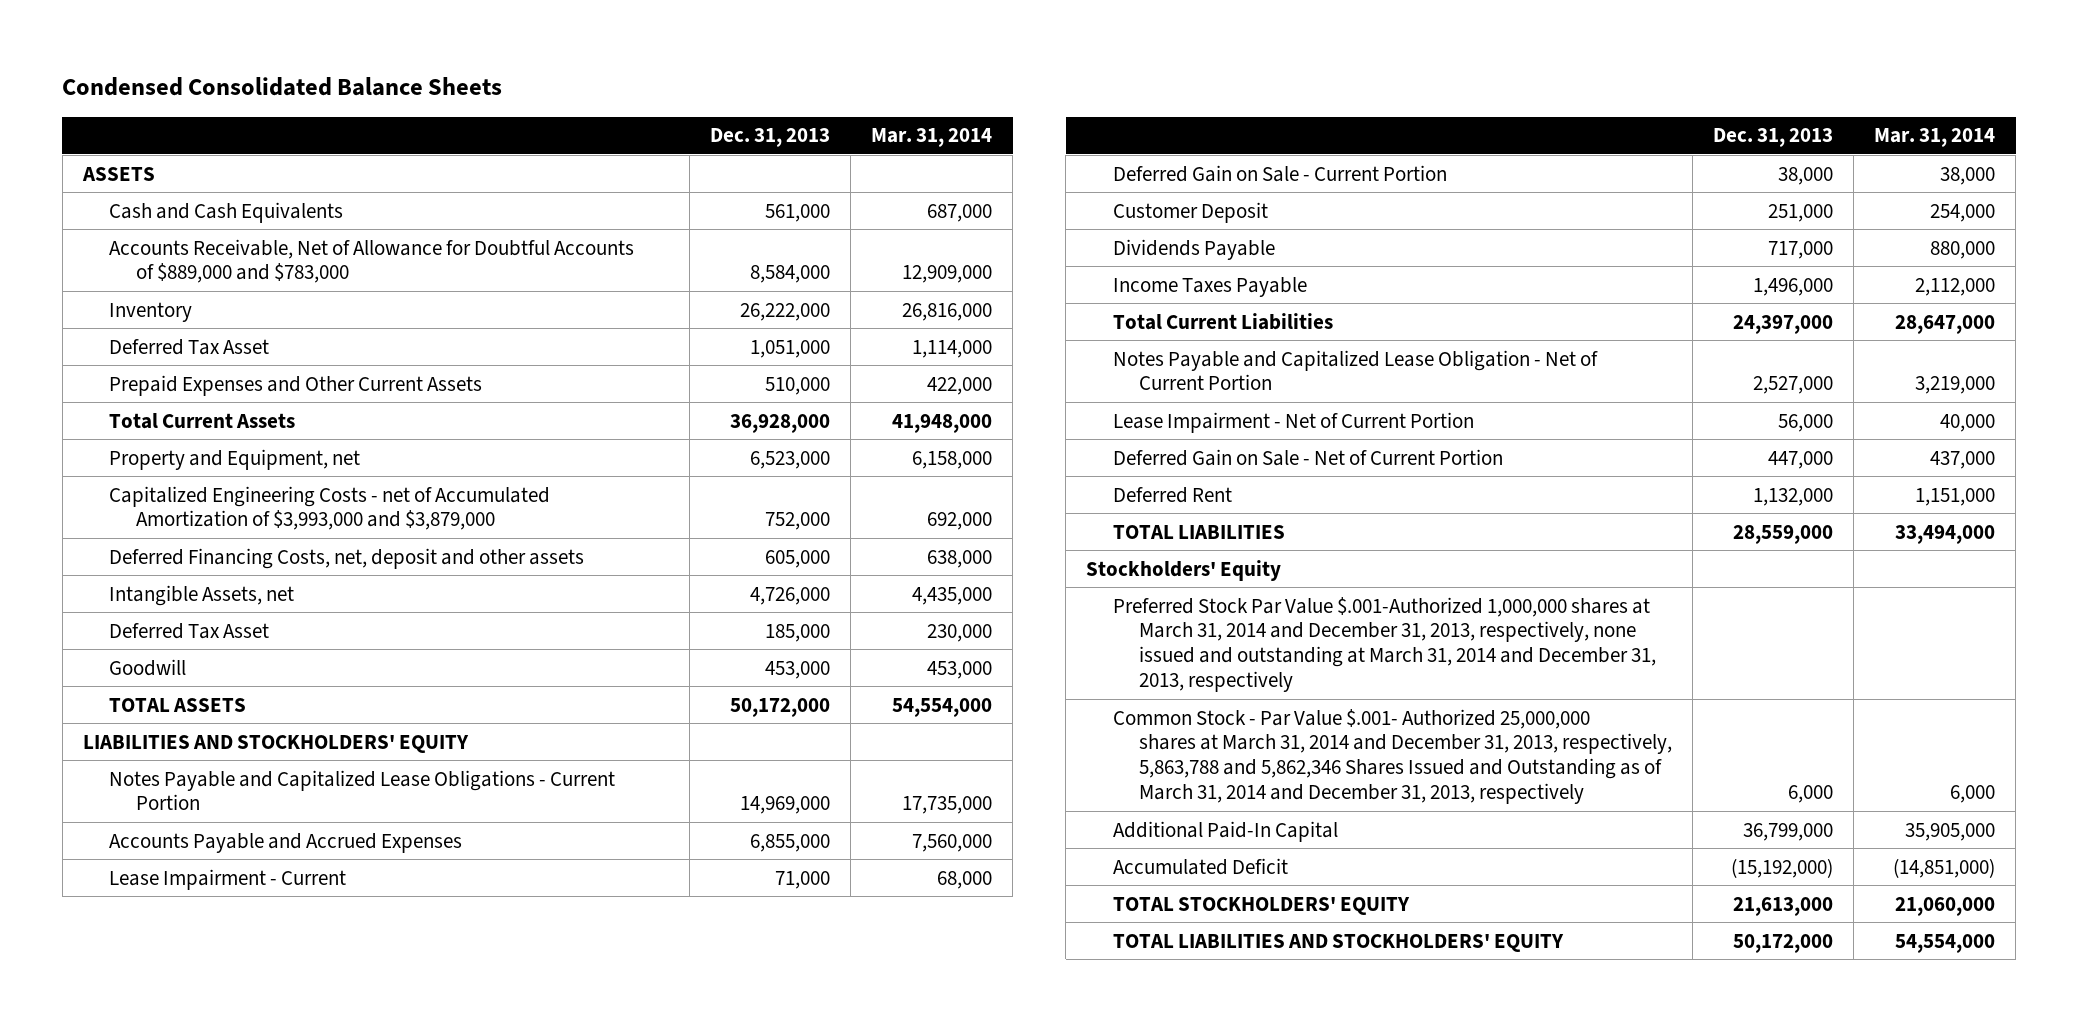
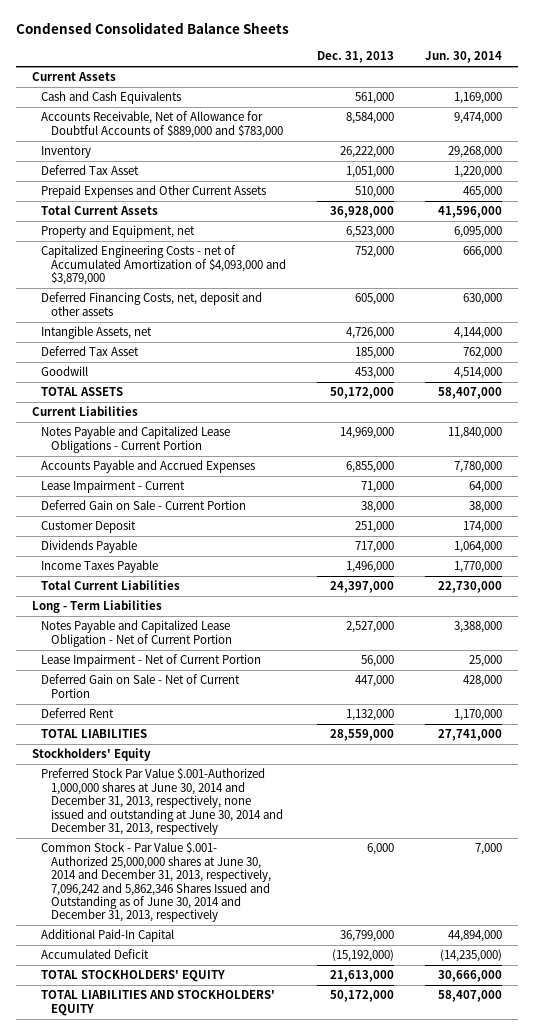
- | Dec. 31, 2013 | Mar. 31, 2014
+ | Dec. 31, 2013 | Jun. 30, 2014
- ASSETS
+ Current Assets
- Capitalized Engineering Costs - net of Accumulated Amortization of $3,993,000 and $3,879,000 | 752,000 | 692,000
+ Capitalized Engineering Costs - net of Accumulated Amortization of $4,093,000 and $3,879,000 | 752,000 | 666,000
- LIABILITIES AND STOCKHOLDERS' EQUITY
+ Current Liabilities
+ Long - Term Liabilities
- Preferred Stock Par Value $.001-Authorized 1,000,000 shares at March 31, 2014 and December 31, 2013, respectively, none issued and outstanding at March 31, 2014 and December 31, 2013, respectively
- Common Stock - Par Value $.001- Authorized 25,000,000 shares at March 31, 2014 and December 31, 2013, respectively, 5,863,788 and 5,862,346 Shares Issued and Outstanding as of March 31, 2014 and December 31, 2013, respectively | 6,000 | 6,000
+ Preferred Stock Par Value $.001-Authorized 1,000,000 shares at June 30, 2014 and December 31, 2013, respectively, none issued and outstanding at June 30, 2014 and December 31, 2013, respectively
+ Common Stock - Par Value $.001- Authorized 25,000,000 shares at June 30, 2014 and December 31, 2013, respectively, 7,096,242 and 5,862,346 Shares Issued and Outstanding as of June 30, 2014 and December 31, 2013, respectively | 6,000 | 7,000

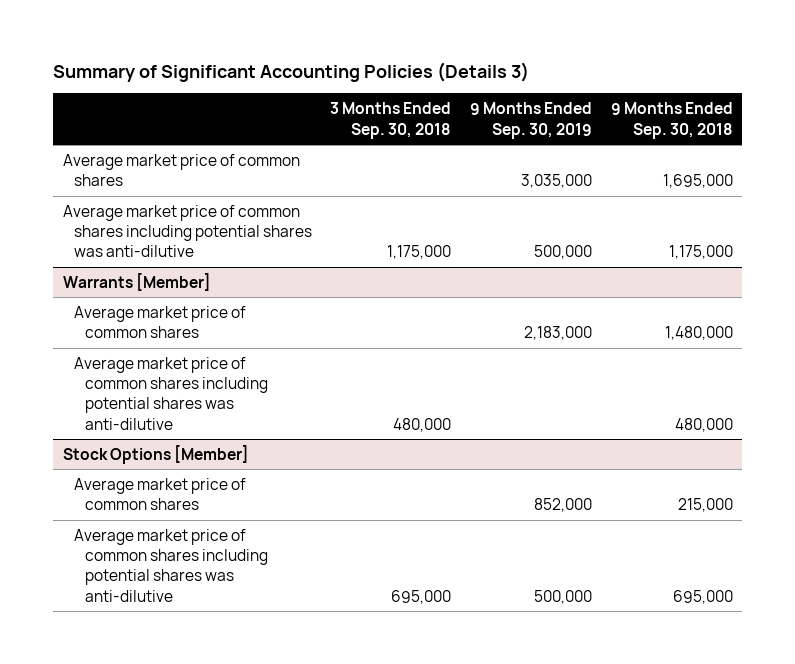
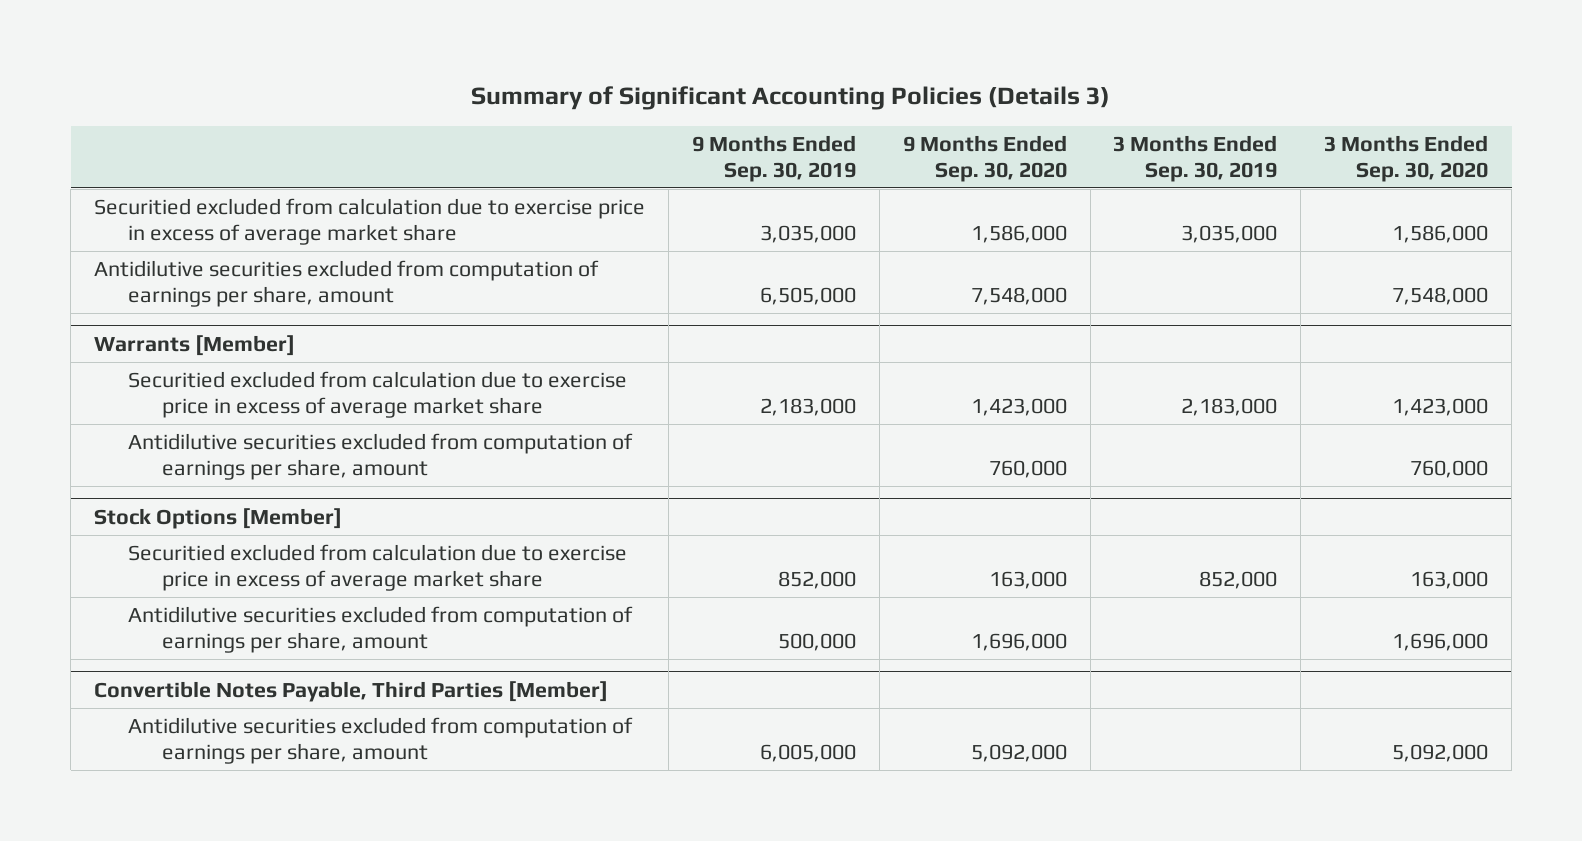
- | 3 Months Ended Sep. 30, 2018 | 9 Months Ended Sep. 30, 2019 | 9 Months Ended Sep. 30, 2018
+ | 9 Months Ended Sep. 30, 2019 | 9 Months Ended Sep. 30, 2020 | 3 Months Ended Sep. 30, 2019 | 3 Months Ended Sep. 30, 2020
- Average market price of common shares | | 3,035,000 | 1,695,000
- Average market price of common shares including potential shares was anti-dilutive | 1,175,000 | 500,000 | 1,175,000
+ Securitied excluded from calculation due to exercise price in excess of average market share | 3,035,000 | 1,586,000 | 3,035,000 | 1,586,000
+ Antidilutive securities excluded from computation of earnings per share, amount | 6,505,000 | 7,548,000 | | 7,548,000
@ Warrants [Member]
- Average market price of common shares | | 2,183,000 | 1,480,000
- Average market price of common shares including potential shares was anti-dilutive | 480,000 | | 480,000
+ Securitied excluded from calculation due to exercise price in excess of average market share | 2,183,000 | 1,423,000 | 2,183,000 | 1,423,000
+ Antidilutive securities excluded from computation of earnings per share, amount | | 760,000 | | 760,000
@ Stock Options [Member]
- Average market price of common shares | | 852,000 | 215,000
- Average market price of common shares including potential shares was anti-dilutive | 695,000 | 500,000 | 695,000
+ Securitied excluded from calculation due to exercise price in excess of average market share | 852,000 | 163,000 | 852,000 | 163,000
+ Antidilutive securities excluded from computation of earnings per share, amount | 500,000 | 1,696,000 | | 1,696,000
+ Convertible Notes Payable, Third Parties [Member]
+ Antidilutive securities excluded from computation of earnings per share, amount | 6,005,000 | 5,092,000 | | 5,092,000

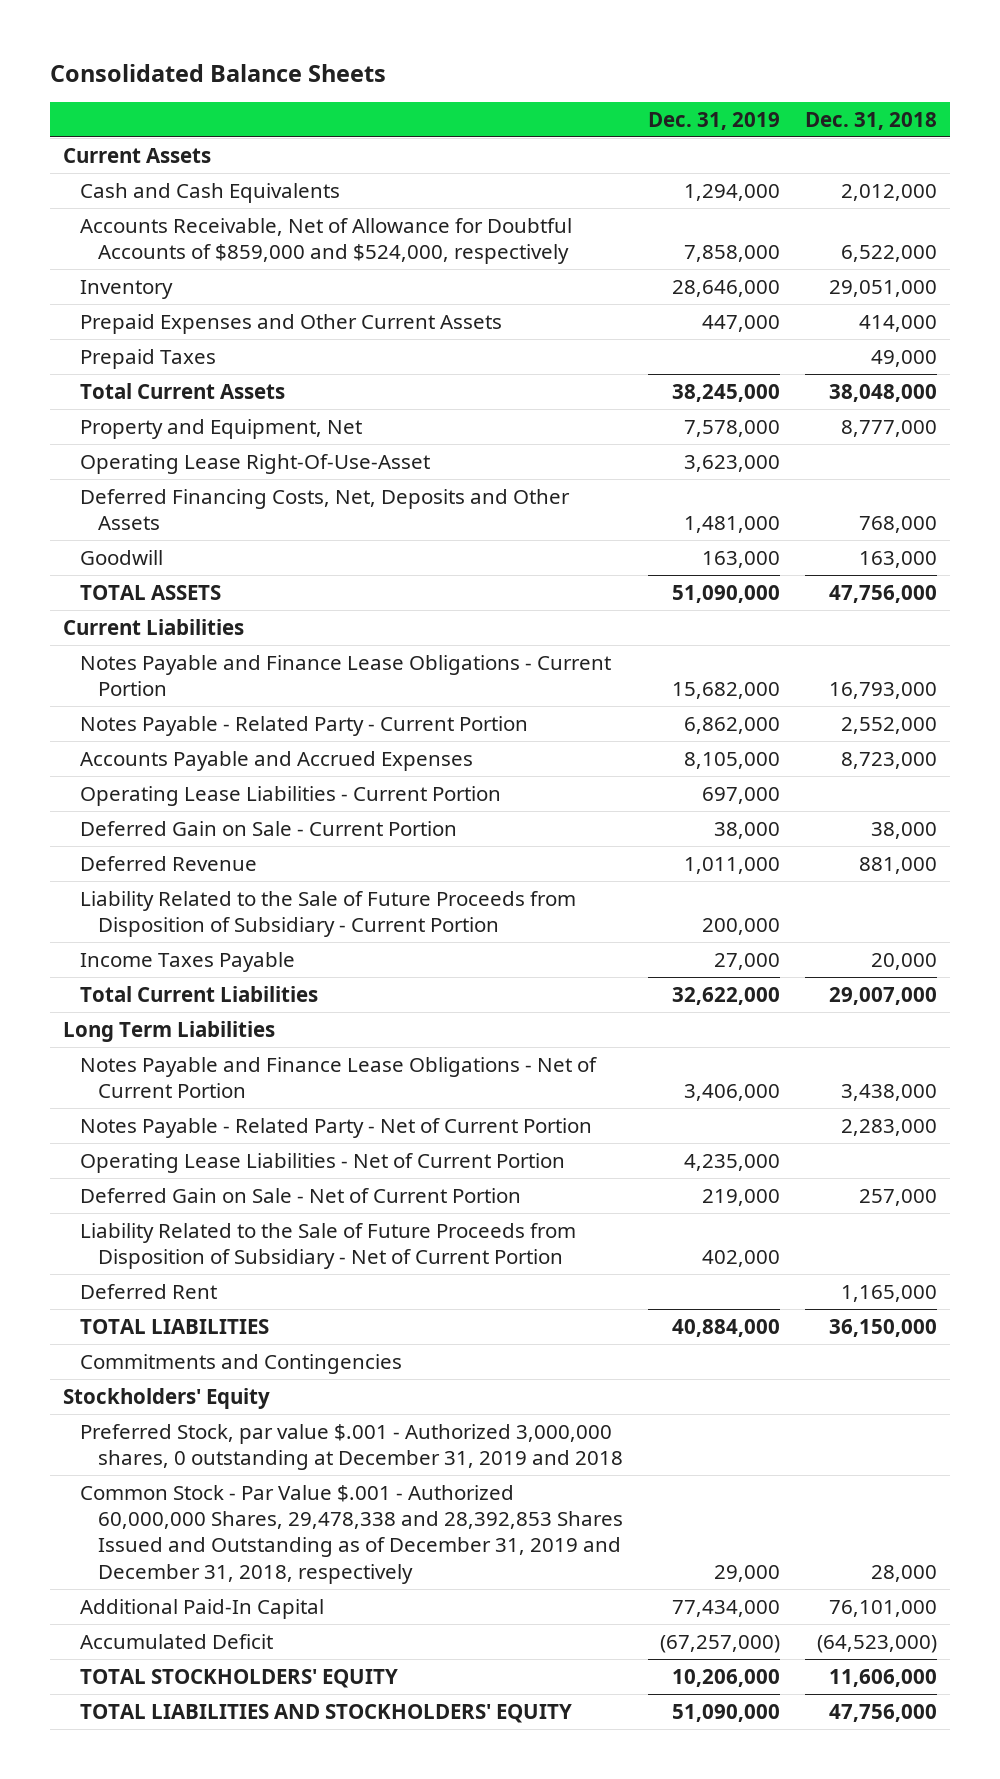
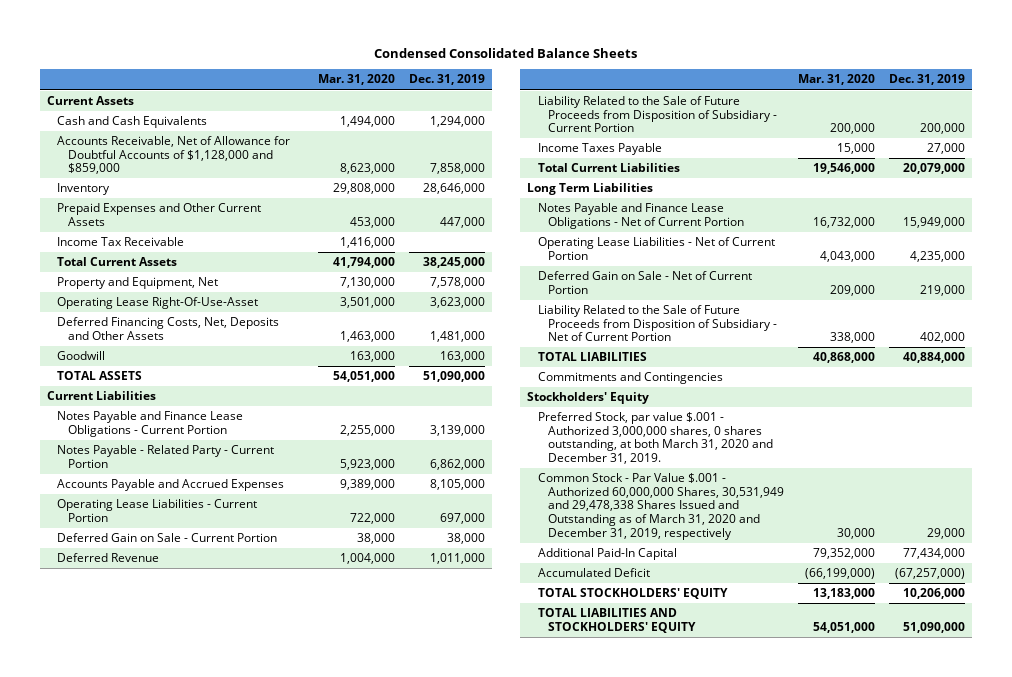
- Consolidated Balance Sheets
+ Condensed Consolidated Balance Sheets
- | Dec. 31, 2019 | Dec. 31, 2018
+ | Mar. 31, 2020 | Dec. 31, 2019
- Accounts Receivable, Net of Allowance for Doubtful Accounts of $859,000 and $524,000, respectively | 7,858,000 | 6,522,000
+ Accounts Receivable, Net of Allowance for Doubtful Accounts of $1,128,000 and $859,000 | 8,623,000 | 7,858,000
- Prepaid Taxes | | 49,000
+ Income Tax Receivable | 1,416,000 |
- Notes Payable and Finance Lease Obligations - Current Portion | 15,682,000 | 16,793,000
+ Notes Payable and Finance Lease Obligations - Current Portion | 2,255,000 | 3,139,000
- Total Current Liabilities | 32,622,000 | 29,007,000
+ Total Current Liabilities | 19,546,000 | 20,079,000
- Notes Payable and Finance Lease Obligations - Net of Current Portion | 3,406,000 | 3,438,000
- Notes Payable - Related Party - Net of Current Portion | | 2,283,000
+ Notes Payable and Finance Lease Obligations - Net of Current Portion | 16,732,000 | 15,949,000
- Deferred Rent | | 1,165,000
- Preferred Stock, par value $.001 - Authorized 3,000,000 shares, 0 outstanding at December 31, 2019 and 2018
- Common Stock - Par Value $.001 - Authorized 60,000,000 Shares, 29,478,338 and 28,392,853 Shares Issued and Outstanding as of December 31, 2019 and December 31, 2018, respectively | 29,000 | 28,000
+ Preferred Stock, par value $.001 - Authorized 3,000,000 shares, 0 shares outstanding, at both March 31, 2020 and December 31, 2019.
+ Common Stock - Par Value $.001 - Authorized 60,000,000 Shares, 30,531,949 and 29,478,338 Shares Issued and Outstanding as of March 31, 2020 and December 31, 2019, respectively | 30,000 | 29,000

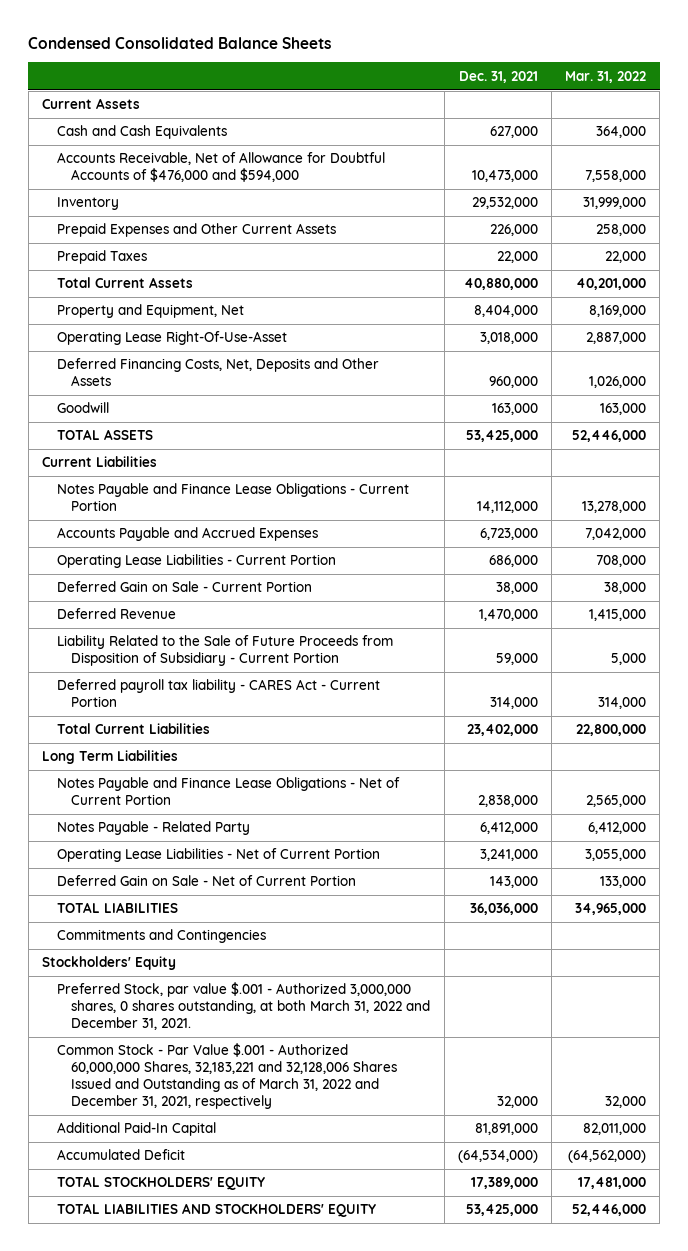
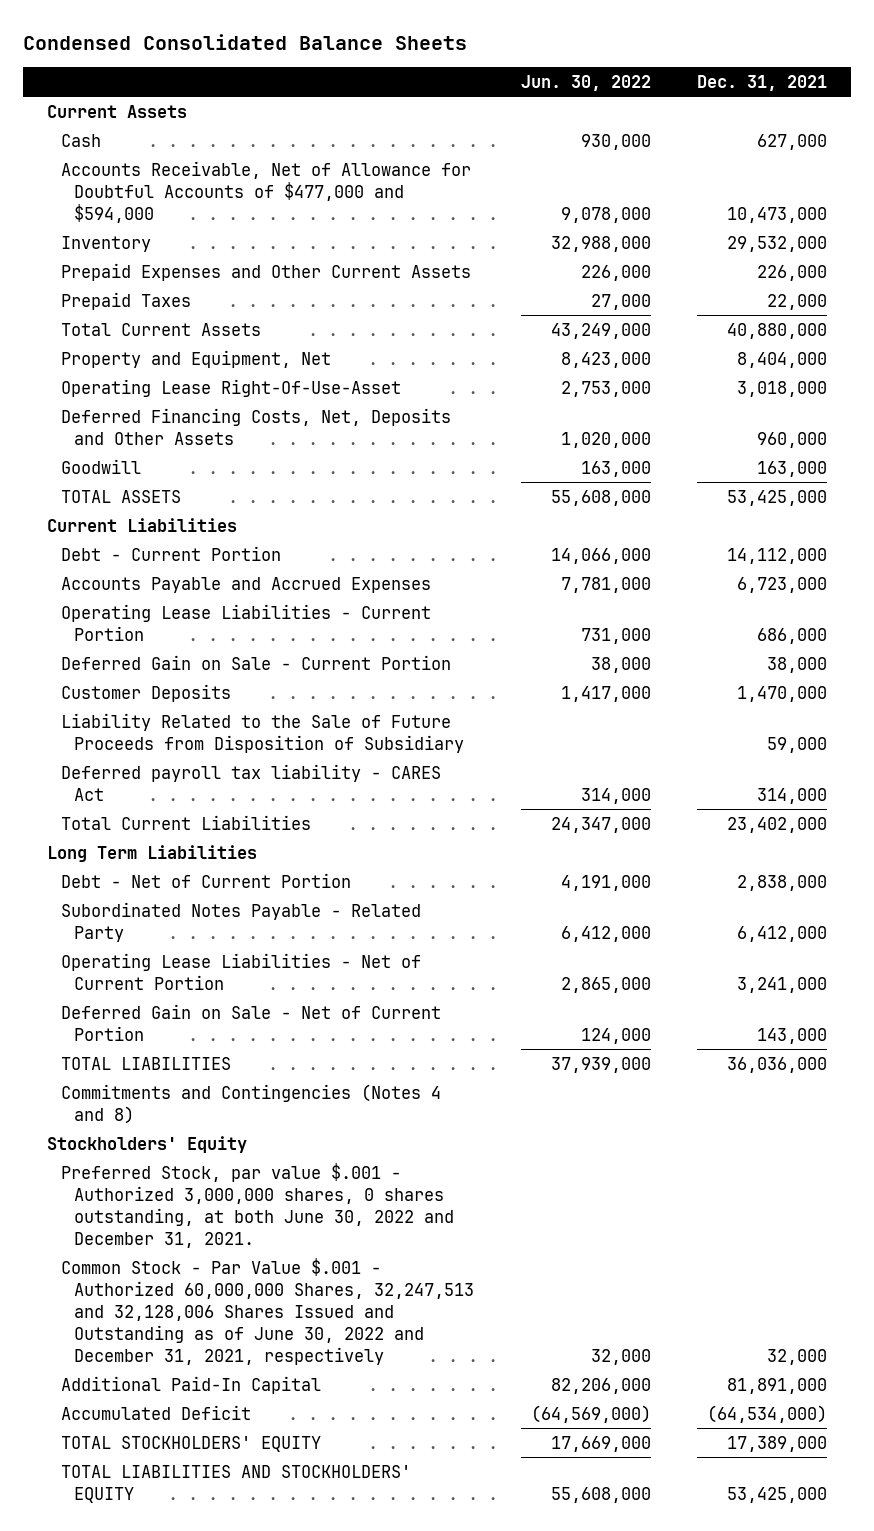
- | Dec. 31, 2021 | Mar. 31, 2022
+ | Jun. 30, 2022 | Dec. 31, 2021
- Cash and Cash Equivalents | 627,000 | 364,000
- Accounts Receivable, Net of Allowance for Doubtful Accounts of $476,000 and $594,000 | 10,473,000 | 7,558,000
+ Cash | 930,000 | 627,000
+ Accounts Receivable, Net of Allowance for Doubtful Accounts of $477,000 and $594,000 | 9,078,000 | 10,473,000
- Notes Payable and Finance Lease Obligations - Current Portion | 14,112,000 | 13,278,000
+ Debt - Current Portion | 14,066,000 | 14,112,000
- Deferred Revenue | 1,470,000 | 1,415,000
- Liability Related to the Sale of Future Proceeds from Disposition of Subsidiary - Current Portion | 59,000 | 5,000
- Deferred payroll tax liability - CARES Act - Current Portion | 314,000 | 314,000
+ Customer Deposits | 1,417,000 | 1,470,000
+ Liability Related to the Sale of Future Proceeds from Disposition of Subsidiary | | 59,000
+ Deferred payroll tax liability - CARES Act | 314,000 | 314,000
- Notes Payable and Finance Lease Obligations - Net of Current Portion | 2,838,000 | 2,565,000
- Notes Payable - Related Party | 6,412,000 | 6,412,000
+ Debt - Net of Current Portion | 4,191,000 | 2,838,000
+ Subordinated Notes Payable - Related Party | 6,412,000 | 6,412,000
- Commitments and Contingencies
+ Commitments and Contingencies (Notes 4 and 8)
- Preferred Stock, par value $.001 - Authorized 3,000,000 shares, 0 shares outstanding, at both March 31, 2022 and December 31, 2021.
- Common Stock - Par Value $.001 - Authorized 60,000,000 Shares, 32,183,221 and 32,128,006 Shares Issued and Outstanding as of March 31, 2022 and December 31, 2021, respectively | 32,000 | 32,000
+ Preferred Stock, par value $.001 - Authorized 3,000,000 shares, 0 shares outstanding, at both June 30, 2022 and December 31, 2021.
+ Common Stock - Par Value $.001 - Authorized 60,000,000 Shares, 32,247,513 and 32,128,006 Shares Issued and Outstanding as of June 30, 2022 and December 31, 2021, respectively | 32,000 | 32,000

